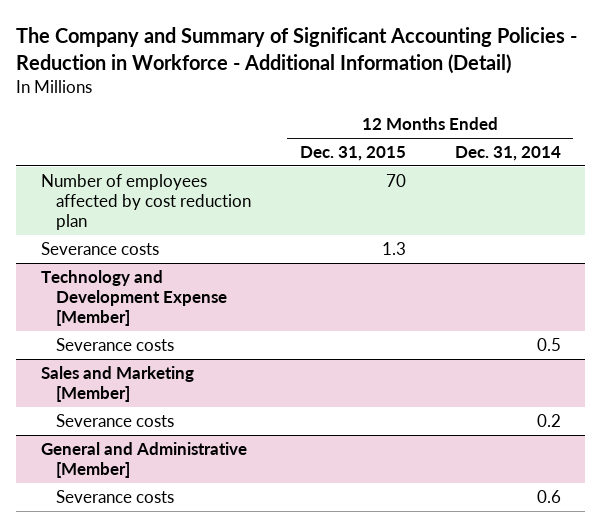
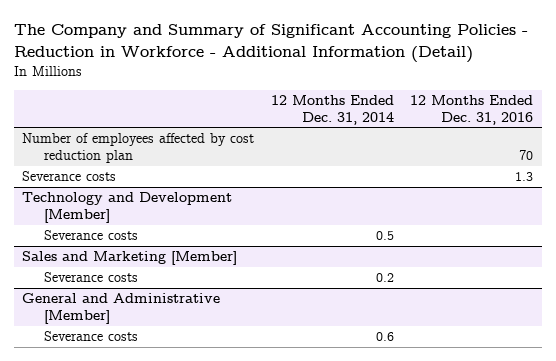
- | 12 Months Ended Dec. 31, 2015 | 12 Months Ended Dec. 31, 2014
+ | 12 Months Ended Dec. 31, 2014 | 12 Months Ended Dec. 31, 2016
- Technology and Development Expense [Member]
+ Technology and Development [Member]

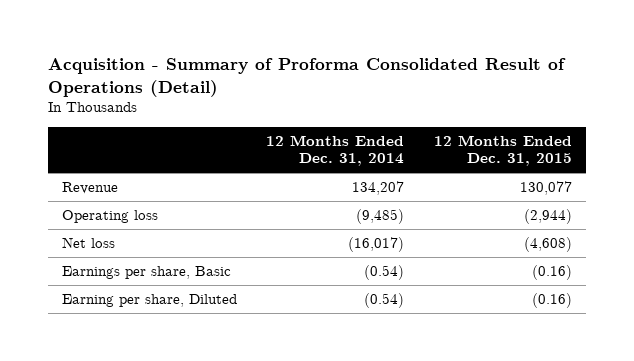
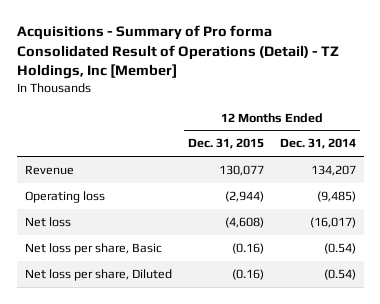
- Acquisition - Summary of Proforma Consolidated Result of Operations (Detail)
+ Acquisitions - Summary of Pro forma Consolidated Result of Operations (Detail) - TZ Holdings, Inc [Member]
- | 12 Months Ended Dec. 31, 2014 | 12 Months Ended Dec. 31, 2015
+ | 12 Months Ended Dec. 31, 2015 | 12 Months Ended Dec. 31, 2014
- Earnings per share, Basic | (0.54) | (0.16)
- Earning per share, Diluted | (0.54) | (0.16)
+ Net loss per share, Basic | (0.16) | (0.54)
+ Net loss per share, Diluted | (0.16) | (0.54)

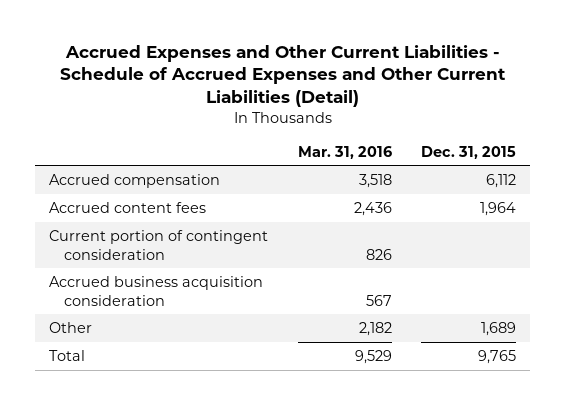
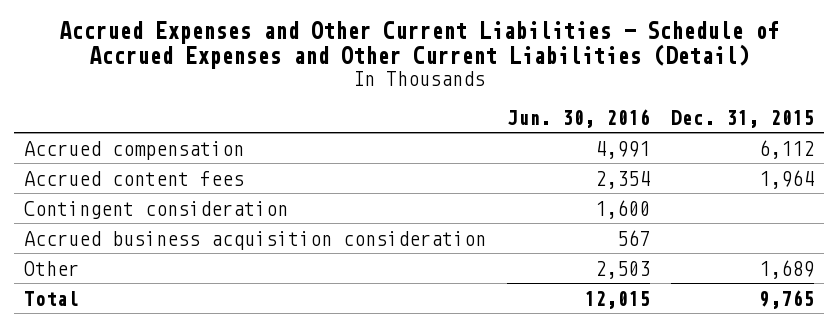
- | Mar. 31, 2016 | Dec. 31, 2015
+ | Jun. 30, 2016 | Dec. 31, 2015
- Current portion of contingent consideration | 826 |
+ Contingent consideration | 1,600 |

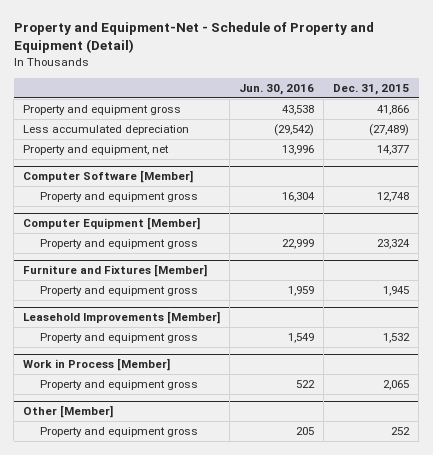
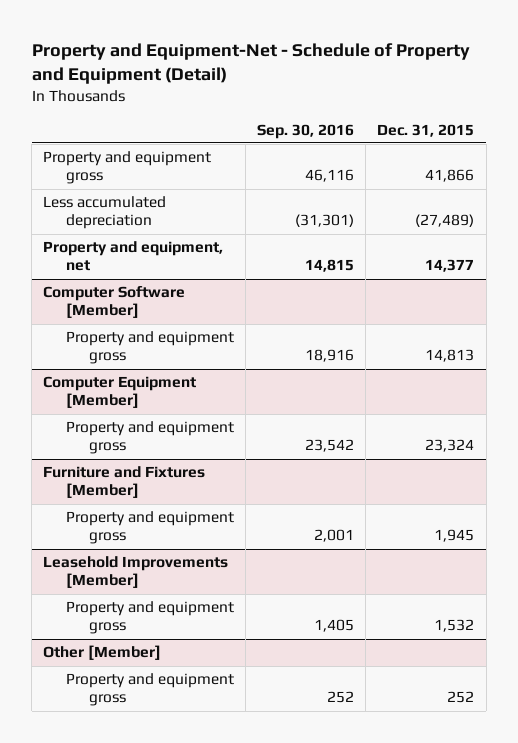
- | Jun. 30, 2016 | Dec. 31, 2015
+ | Sep. 30, 2016 | Dec. 31, 2015
@ Computer Software [Member]
- Property and equipment gross | 16,304 | 12,748
+ Property and equipment gross | 18,916 | 14,813
- Work in Process [Member]
- Property and equipment gross | 522 | 2,065

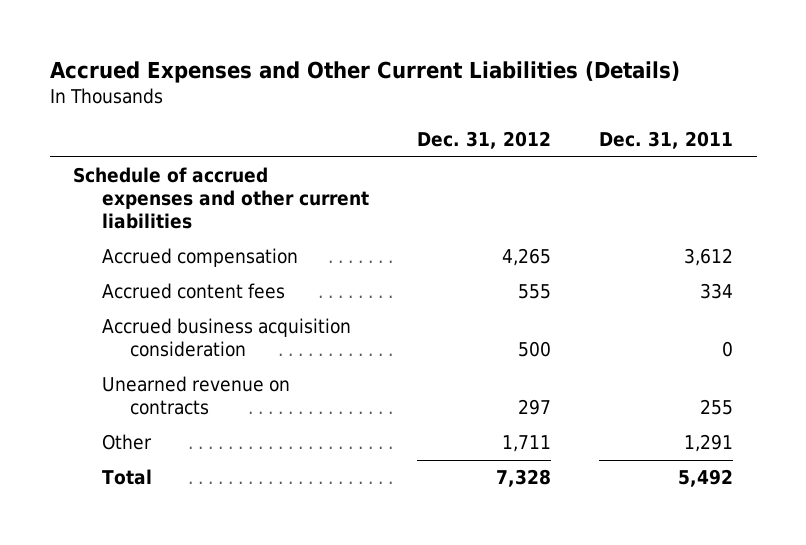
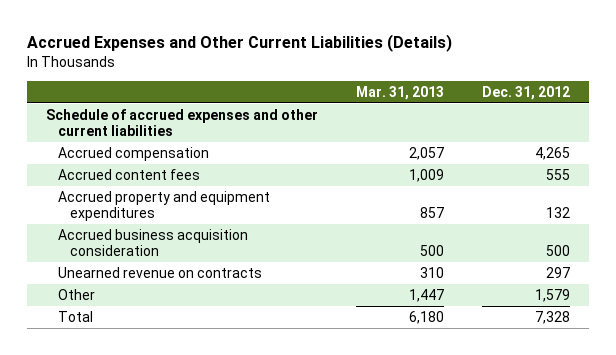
- | Dec. 31, 2012 | Dec. 31, 2011
+ | Mar. 31, 2013 | Dec. 31, 2012
+ Accrued property and equipment expenditures | 857 | 132
- Other | 1,711 | 1,291
+ Other | 1,447 | 1,579

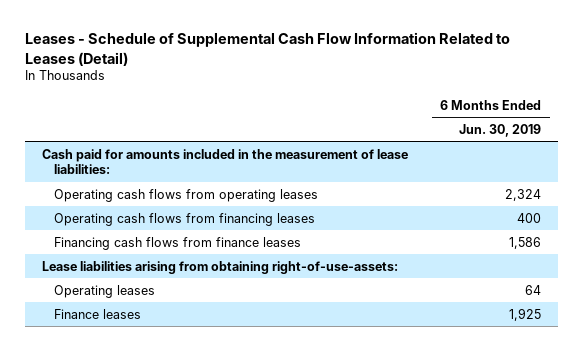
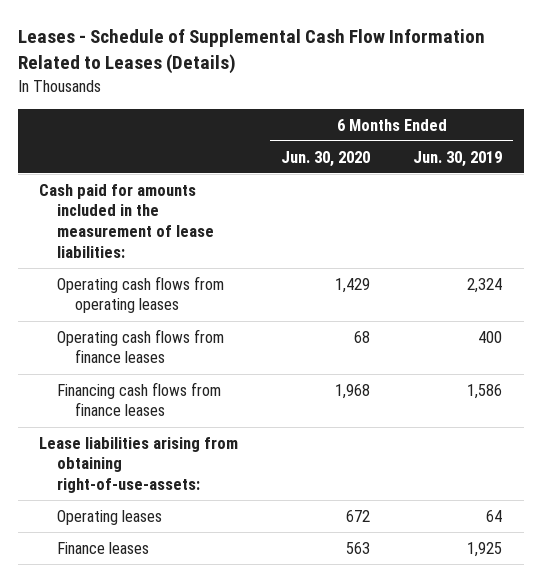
- Leases - Schedule of Supplemental Cash Flow Information Related to Leases (Detail)
+ Leases - Schedule of Supplemental Cash Flow Information Related to Leases (Details)
- | 6 Months Ended Jun. 30, 2019
+ | 6 Months Ended Jun. 30, 2020 | 6 Months Ended Jun. 30, 2019
- Operating cash flows from financing leases | 400
+ Operating cash flows from finance leases | 68 | 400

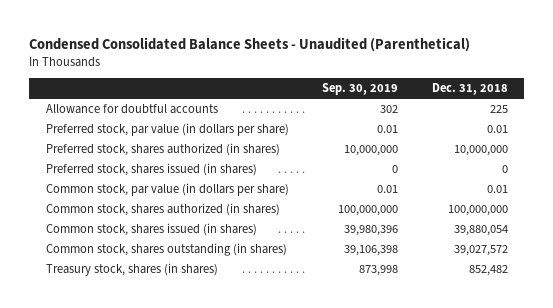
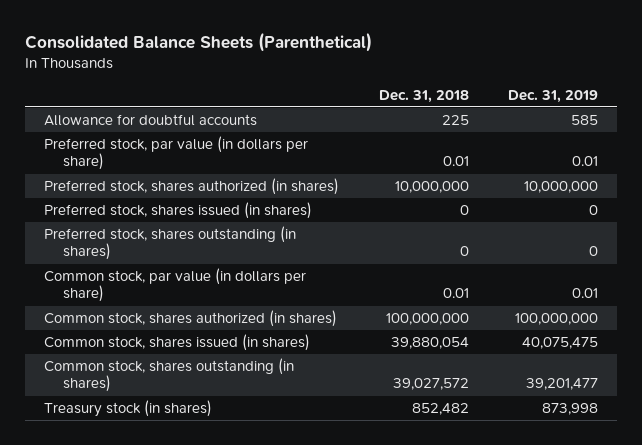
- Condensed Consolidated Balance Sheets - Unaudited (Parenthetical)
+ Consolidated Balance Sheets (Parenthetical)
- | Sep. 30, 2019 | Dec. 31, 2018
+ | Dec. 31, 2018 | Dec. 31, 2019
+ Preferred stock, shares outstanding (in shares) | 0 | 0
- Treasury stock, shares (in shares) | 873,998 | 852,482
+ Treasury stock (in shares) | 852,482 | 873,998

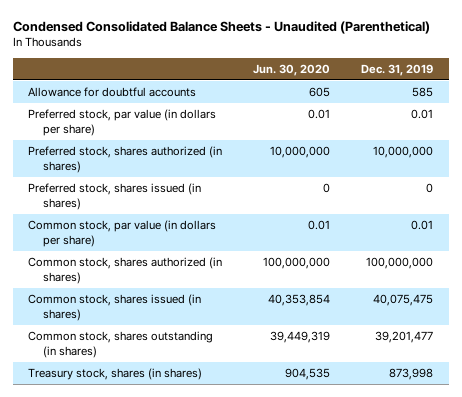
- Consolidated Balance Sheets (Parenthetical)
+ Condensed Consolidated Balance Sheets - Unaudited (Parenthetical)
- | Dec. 31, 2018 | Dec. 31, 2019
+ | Jun. 30, 2020 | Dec. 31, 2019
- Preferred stock, shares outstanding (in shares) | 0 | 0
- Treasury stock (in shares) | 852,482 | 873,998
+ Treasury stock, shares (in shares) | 904,535 | 873,998

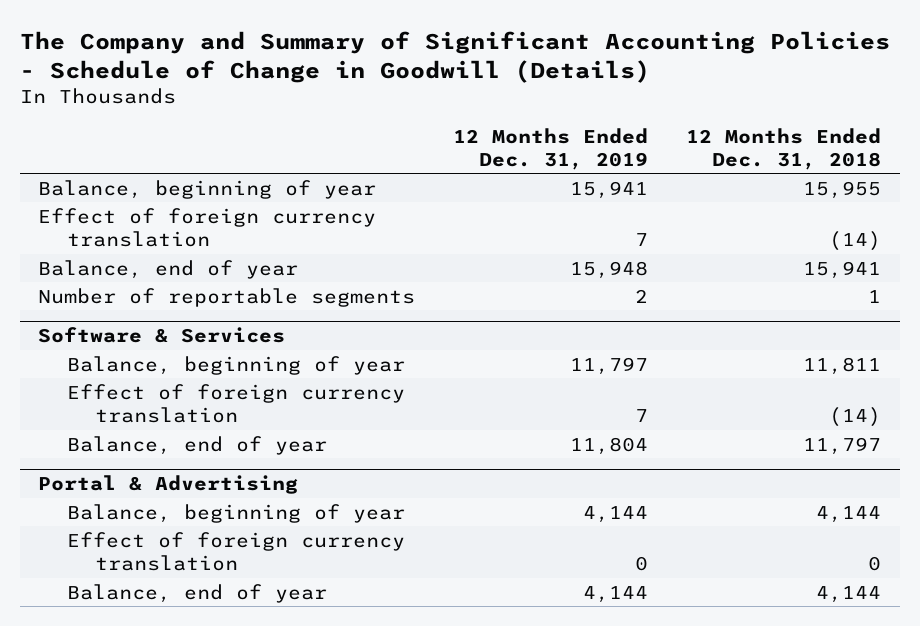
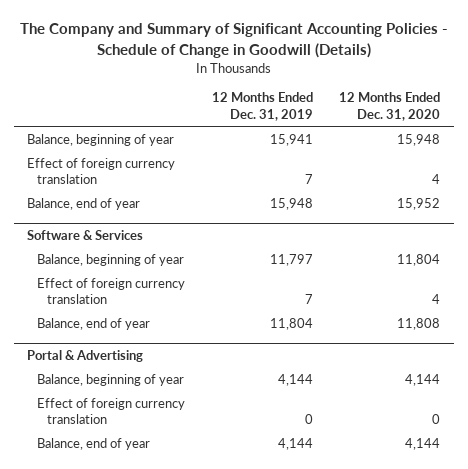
- | 12 Months Ended Dec. 31, 2019 | 12 Months Ended Dec. 31, 2018
+ | 12 Months Ended Dec. 31, 2019 | 12 Months Ended Dec. 31, 2020
- Number of reportable segments | 2 | 1

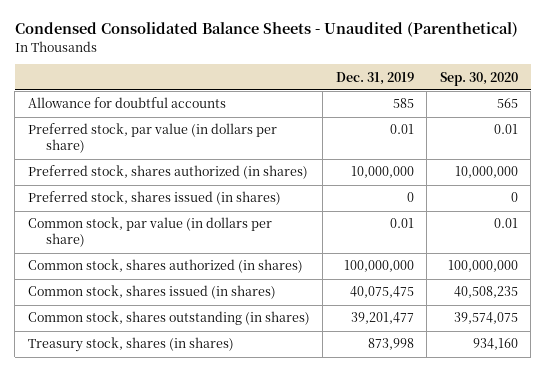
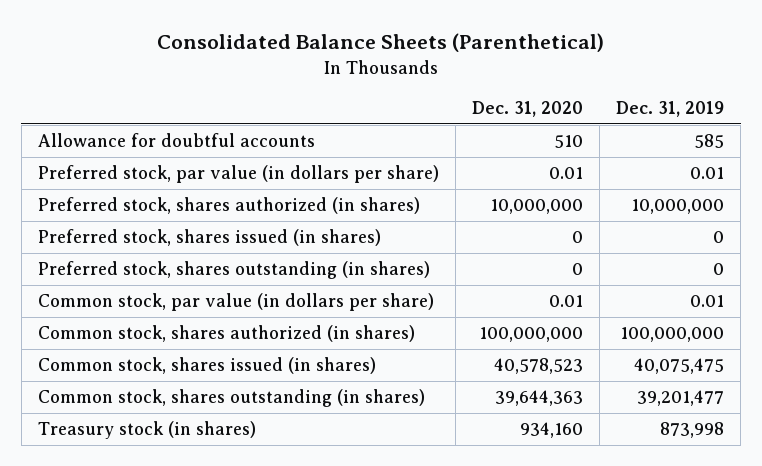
- Condensed Consolidated Balance Sheets - Unaudited (Parenthetical)
+ Consolidated Balance Sheets (Parenthetical)
- | Dec. 31, 2019 | Sep. 30, 2020
+ | Dec. 31, 2020 | Dec. 31, 2019
+ Preferred stock, shares outstanding (in shares) | 0 | 0
- Treasury stock, shares (in shares) | 873,998 | 934,160
+ Treasury stock (in shares) | 934,160 | 873,998

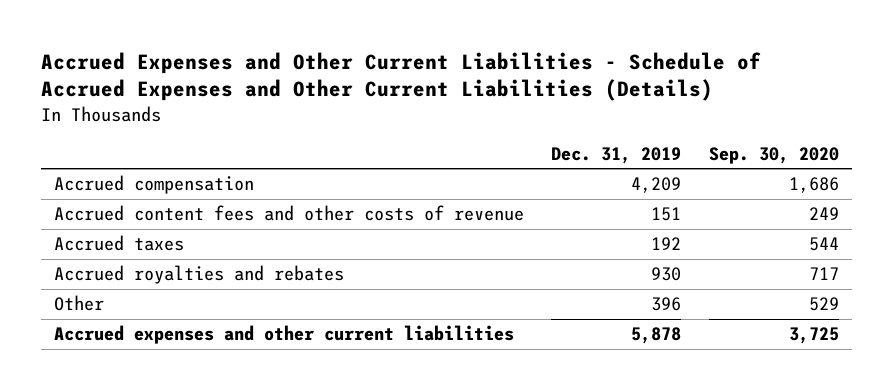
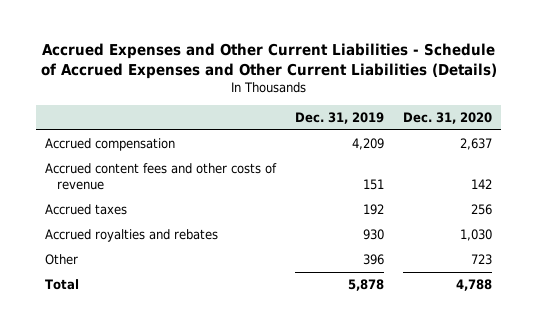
- | Dec. 31, 2019 | Sep. 30, 2020
+ | Dec. 31, 2019 | Dec. 31, 2020
- Accrued expenses and other current liabilities | 5,878 | 3,725
+ Total | 5,878 | 4,788

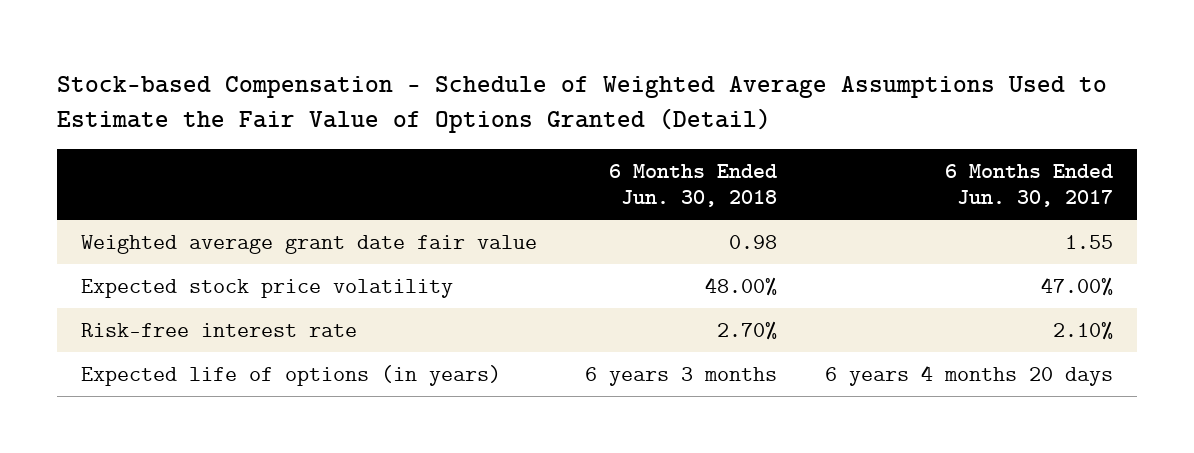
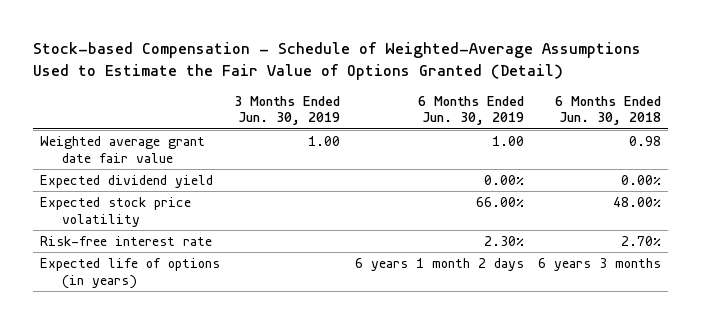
- Stock-based Compensation - Schedule of Weighted Average Assumptions Used to Estimate the Fair Value of Options Granted (Detail)
+ Stock-based Compensation - Schedule of Weighted-Average Assumptions Used to Estimate the Fair Value of Options Granted (Detail)
- | 6 Months Ended Jun. 30, 2018 | 6 Months Ended Jun. 30, 2017
+ | 3 Months Ended Jun. 30, 2019 | 6 Months Ended Jun. 30, 2019 | 6 Months Ended Jun. 30, 2018
+ Expected dividend yield | | 0.00% | 0.00%

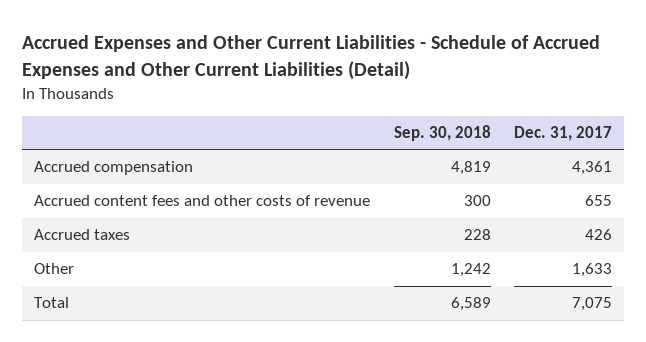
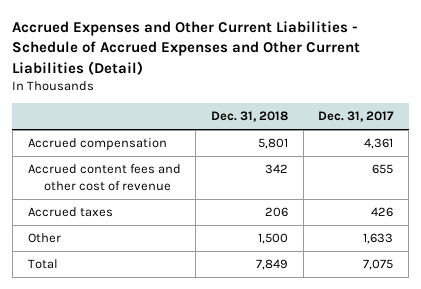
- | Sep. 30, 2018 | Dec. 31, 2017
+ | Dec. 31, 2018 | Dec. 31, 2017
- Accrued content fees and other costs of revenue | 300 | 655
+ Accrued content fees and other cost of revenue | 342 | 655

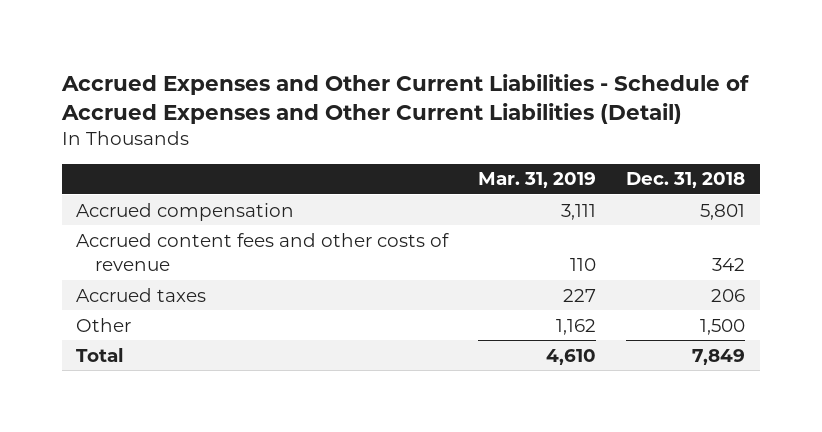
- | Dec. 31, 2018 | Dec. 31, 2017
+ | Mar. 31, 2019 | Dec. 31, 2018
- Accrued content fees and other cost of revenue | 342 | 655
+ Accrued content fees and other costs of revenue | 110 | 342

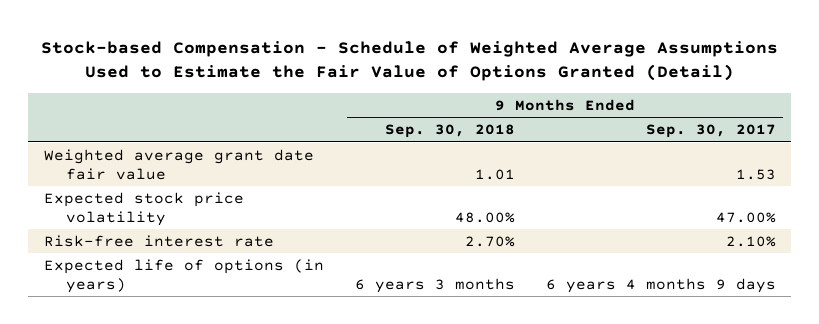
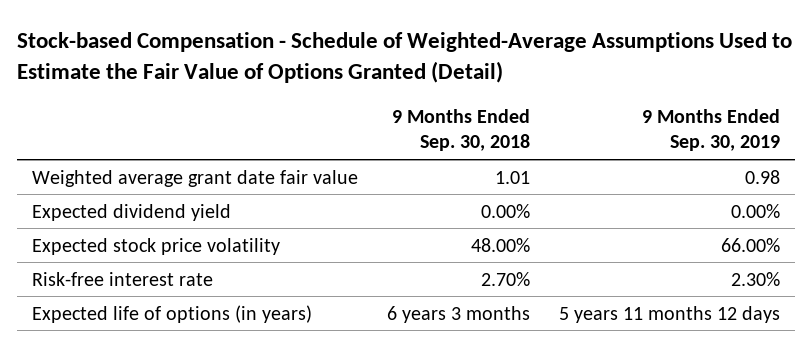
- Stock-based Compensation - Schedule of Weighted Average Assumptions Used to Estimate the Fair Value of Options Granted (Detail)
+ Stock-based Compensation - Schedule of Weighted-Average Assumptions Used to Estimate the Fair Value of Options Granted (Detail)
- | 9 Months Ended Sep. 30, 2018 | 9 Months Ended Sep. 30, 2017
+ | 9 Months Ended Sep. 30, 2018 | 9 Months Ended Sep. 30, 2019
+ Expected dividend yield | 0.00% | 0.00%

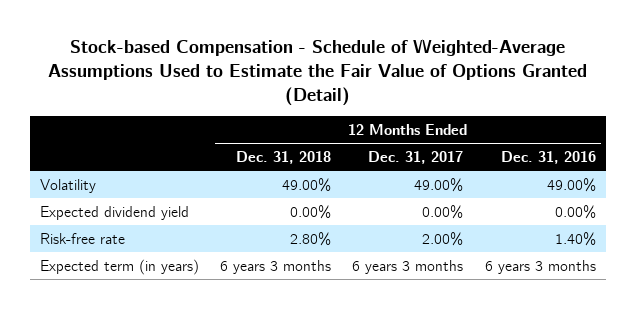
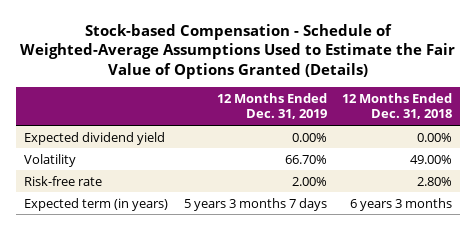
- Stock-based Compensation - Schedule of Weighted-Average Assumptions Used to Estimate the Fair Value of Options Granted (Detail)
+ Stock-based Compensation - Schedule of Weighted-Average Assumptions Used to Estimate the Fair Value of Options Granted (Details)
- | 12 Months Ended Dec. 31, 2018 | 12 Months Ended Dec. 31, 2017 | 12 Months Ended Dec. 31, 2016
+ | 12 Months Ended Dec. 31, 2019 | 12 Months Ended Dec. 31, 2018
moved down: Volatility | 66.70% | 49.00%

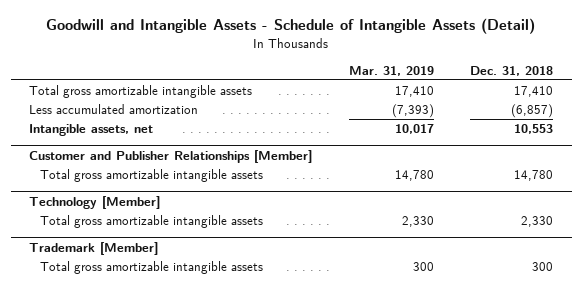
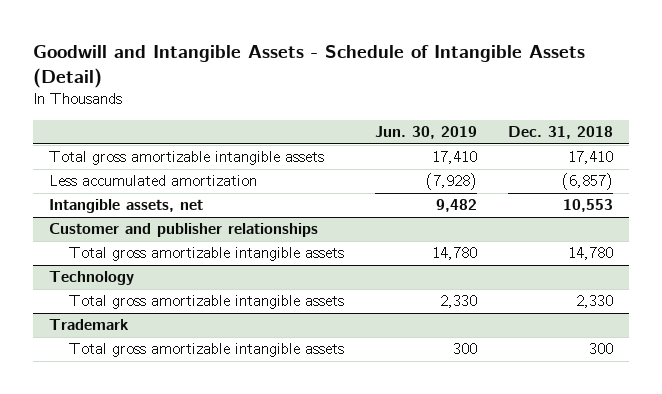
- | Mar. 31, 2019 | Dec. 31, 2018
+ | Jun. 30, 2019 | Dec. 31, 2018
- Customer and Publisher Relationships [Member]
+ Customer and publisher relationships
- Technology [Member]
+ Technology
- Trademark [Member]
+ Trademark

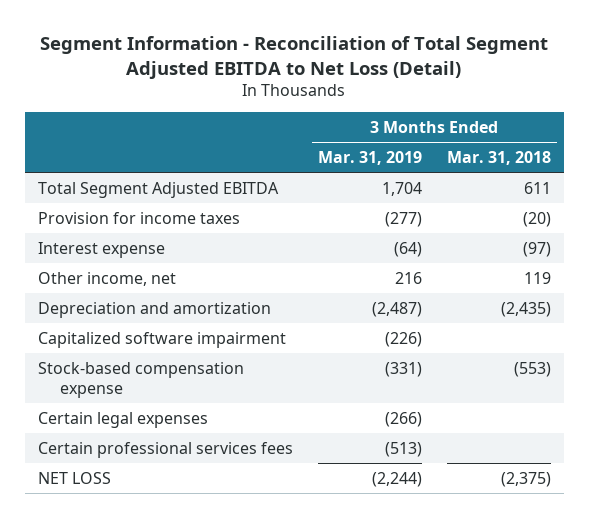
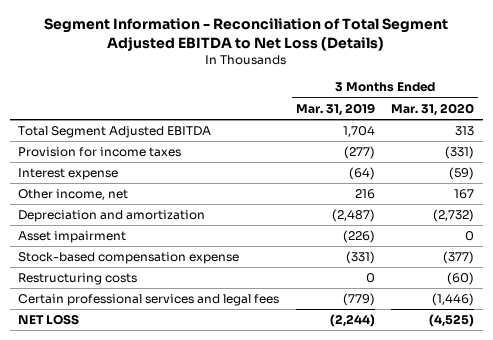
- Segment Information - Reconciliation of Total Segment Adjusted EBITDA to Net Loss (Detail)
+ Segment Information - Reconciliation of Total Segment Adjusted EBITDA to Net Loss (Details)
- | 3 Months Ended Mar. 31, 2019 | 3 Months Ended Mar. 31, 2018
+ | 3 Months Ended Mar. 31, 2019 | 3 Months Ended Mar. 31, 2020
- Capitalized software impairment | (226) |
+ Asset impairment | (226) | 0
- Certain legal expenses | (266) |
- Certain professional services fees | (513) |
+ Restructuring costs | 0 | (60)
+ Certain professional services and legal fees | (779) | (1,446)

